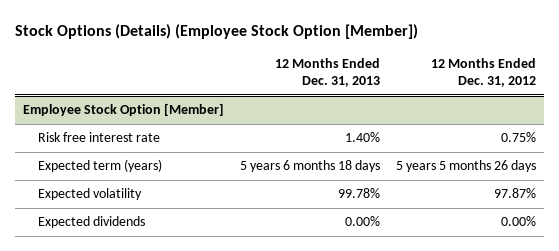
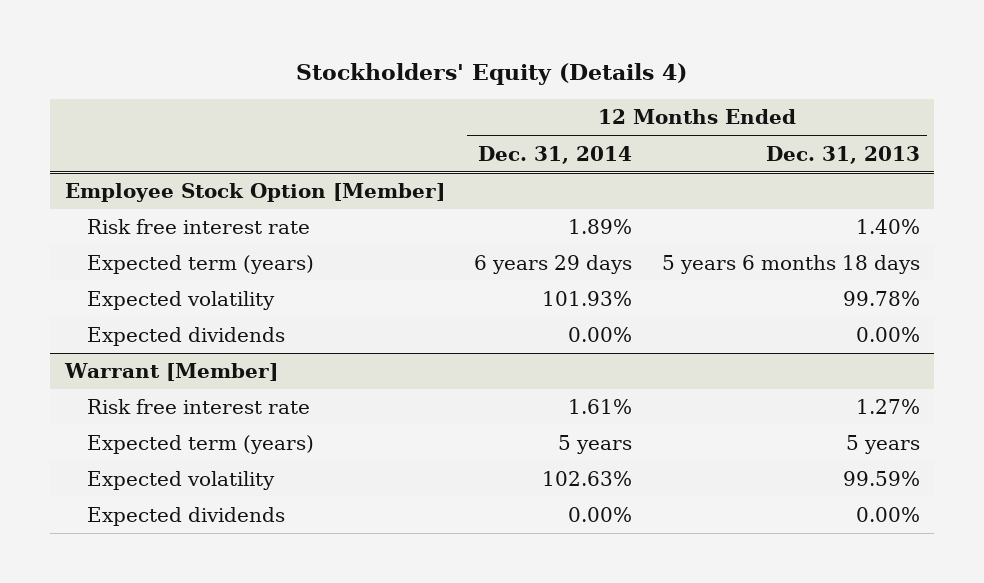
- Stock Options (Details) (Employee Stock Option [Member])
+ Stockholders' Equity (Details 4)
- | 12 Months Ended Dec. 31, 2013 | 12 Months Ended Dec. 31, 2012
+ | 12 Months Ended Dec. 31, 2014 | 12 Months Ended Dec. 31, 2013
+ Warrant [Member]
+ Risk free interest rate | 1.61% | 1.27%
+ Expected term (years) | 5 years | 5 years
+ Expected volatility | 102.63% | 99.59%
+ Expected dividends | 0.00% | 0.00%

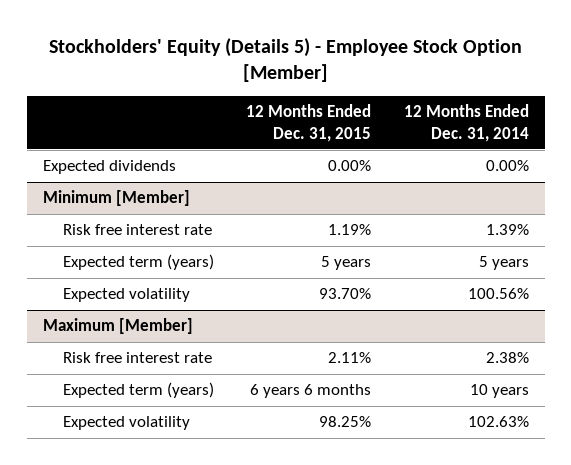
- Stockholders' Equity (Details 4)
+ Stockholders' Equity (Details 5) - Employee Stock Option [Member]
- | 12 Months Ended Dec. 31, 2014 | 12 Months Ended Dec. 31, 2013
+ | 12 Months Ended Dec. 31, 2015 | 12 Months Ended Dec. 31, 2014
- Employee Stock Option [Member]
- Risk free interest rate | 1.89% | 1.40%
- Expected term (years) | 6 years 29 days | 5 years 6 months 18 days
- Expected volatility | 101.93% | 99.78%
- Warrant [Member]
- Risk free interest rate | 1.61% | 1.27%
+ Minimum [Member]
+ Risk free interest rate | 1.19% | 1.39%
+ Expected volatility | 93.70% | 100.56%
+ Maximum [Member]
+ Risk free interest rate | 2.11% | 2.38%
+ Expected term (years) | 6 years 6 months | 10 years
- Expected dividends | 0.00% | 0.00%

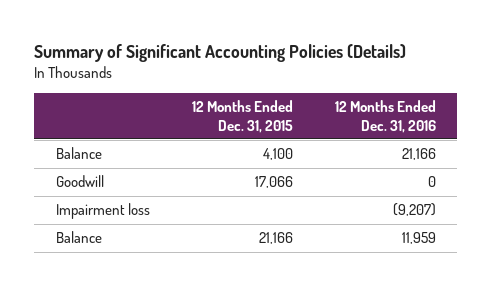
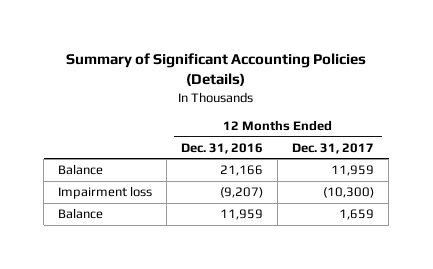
- | 12 Months Ended Dec. 31, 2015 | 12 Months Ended Dec. 31, 2016
+ | 12 Months Ended Dec. 31, 2016 | 12 Months Ended Dec. 31, 2017
- Goodwill | 17,066 | 0

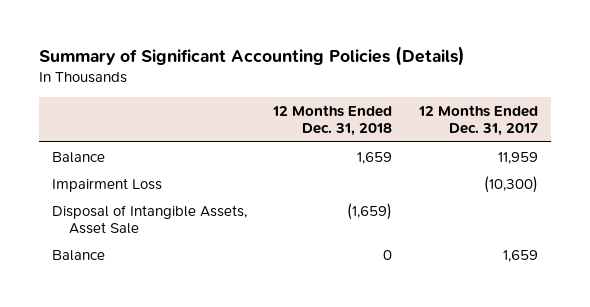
- | 12 Months Ended Dec. 31, 2016 | 12 Months Ended Dec. 31, 2017
+ | 12 Months Ended Dec. 31, 2018 | 12 Months Ended Dec. 31, 2017
- Impairment loss | (9,207) | (10,300)
+ Impairment Loss | | (10,300)
+ Disposal of Intangible Assets, Asset Sale | (1,659) |

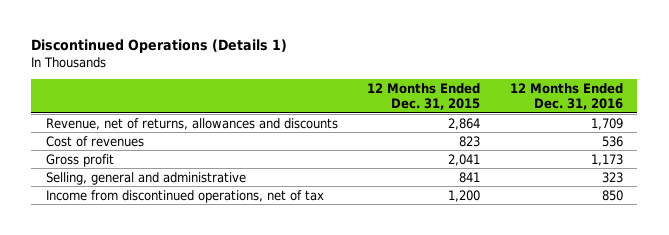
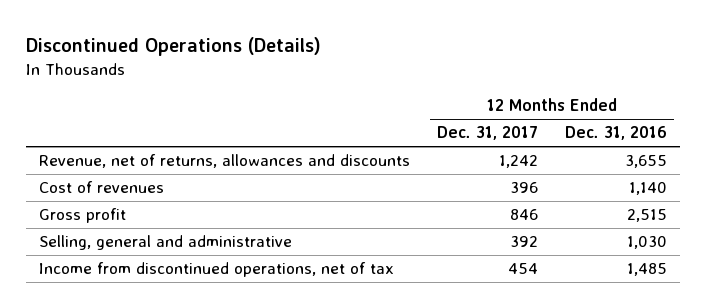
- Discontinued Operations (Details 1)
+ Discontinued Operations (Details)
- | 12 Months Ended Dec. 31, 2015 | 12 Months Ended Dec. 31, 2016
+ | 12 Months Ended Dec. 31, 2017 | 12 Months Ended Dec. 31, 2016
- Revenue, net of returns, allowances and discounts | 2,864 | 1,709
- Cost of revenues | 823 | 536
- Gross profit | 2,041 | 1,173
- Selling, general and administrative | 841 | 323
- Income from discontinued operations, net of tax | 1,200 | 850
+ Revenue, net of returns, allowances and discounts | 1,242 | 3,655
+ Cost of revenues | 396 | 1,140
+ Gross profit | 846 | 2,515
+ Selling, general and administrative | 392 | 1,030
+ Income from discontinued operations, net of tax | 454 | 1,485

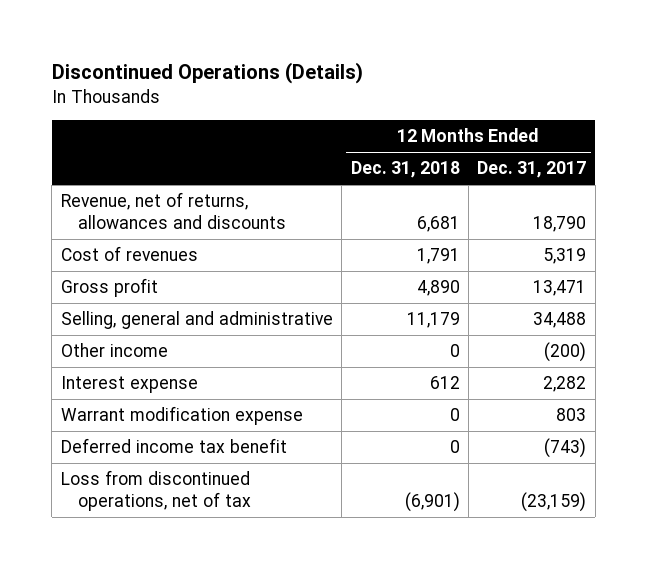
- | 12 Months Ended Dec. 31, 2017 | 12 Months Ended Dec. 31, 2016
+ | 12 Months Ended Dec. 31, 2018 | 12 Months Ended Dec. 31, 2017
- Revenue, net of returns, allowances and discounts | 1,242 | 3,655
- Cost of revenues | 396 | 1,140
- Gross profit | 846 | 2,515
- Selling, general and administrative | 392 | 1,030
- Income from discontinued operations, net of tax | 454 | 1,485
+ Revenue, net of returns, allowances and discounts | 6,681 | 18,790
+ Cost of revenues | 1,791 | 5,319
+ Gross profit | 4,890 | 13,471
+ Selling, general and administrative | 11,179 | 34,488
+ Other income | 0 | (200)
+ Interest expense | 612 | 2,282
+ Warrant modification expense | 0 | 803
+ Deferred income tax benefit | 0 | (743)
+ Loss from discontinued operations, net of tax | (6,901) | (23,159)

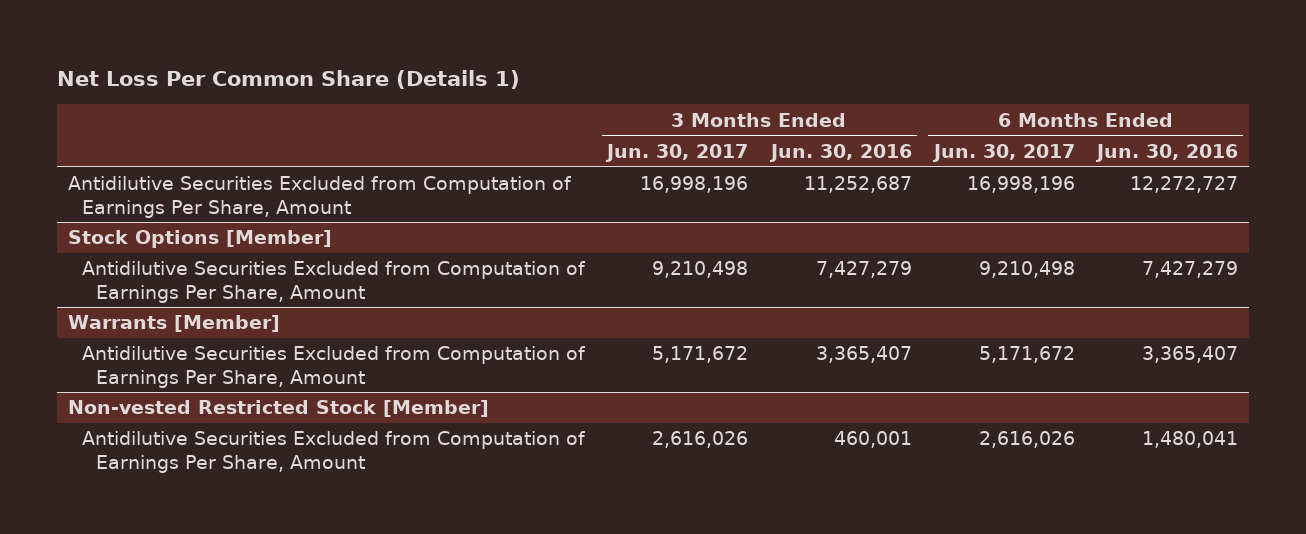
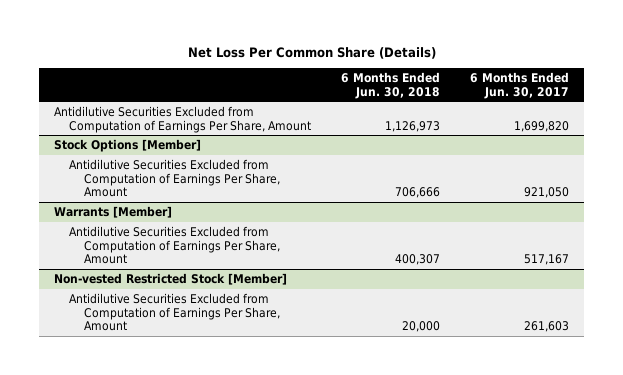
- Net Loss Per Common Share (Details 1)
+ Net Loss Per Common Share (Details)
- | 3 Months Ended Jun. 30, 2017 | 3 Months Ended Jun. 30, 2016 | 6 Months Ended Jun. 30, 2017 | 6 Months Ended Jun. 30, 2016
+ | 6 Months Ended Jun. 30, 2018 | 6 Months Ended Jun. 30, 2017
- Antidilutive Securities Excluded from Computation of Earnings Per Share, Amount | 16,998,196 | 11,252,687 | 16,998,196 | 12,272,727
+ Antidilutive Securities Excluded from Computation of Earnings Per Share, Amount | 1,126,973 | 1,699,820
@ Stock Options [Member]
- Antidilutive Securities Excluded from Computation of Earnings Per Share, Amount | 9,210,498 | 7,427,279 | 9,210,498 | 7,427,279
+ Antidilutive Securities Excluded from Computation of Earnings Per Share, Amount | 706,666 | 921,050
@ Warrants [Member]
- Antidilutive Securities Excluded from Computation of Earnings Per Share, Amount | 5,171,672 | 3,365,407 | 5,171,672 | 3,365,407
+ Antidilutive Securities Excluded from Computation of Earnings Per Share, Amount | 400,307 | 517,167
@ Non-vested Restricted Stock [Member]
- Antidilutive Securities Excluded from Computation of Earnings Per Share, Amount | 2,616,026 | 460,001 | 2,616,026 | 1,480,041
+ Antidilutive Securities Excluded from Computation of Earnings Per Share, Amount | 20,000 | 261,603

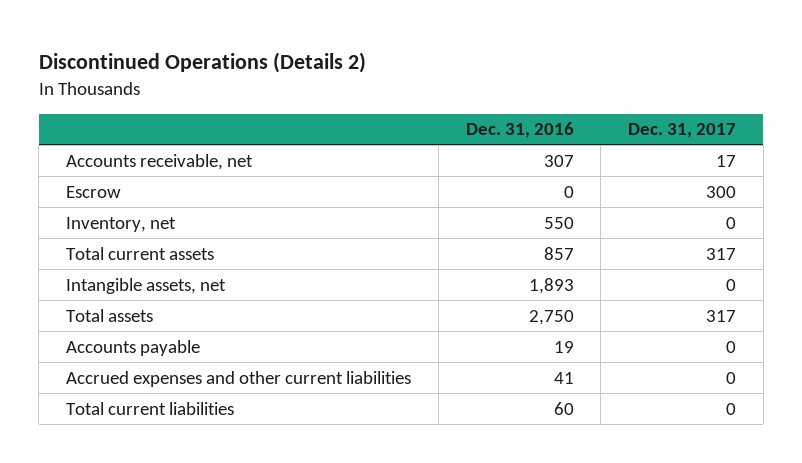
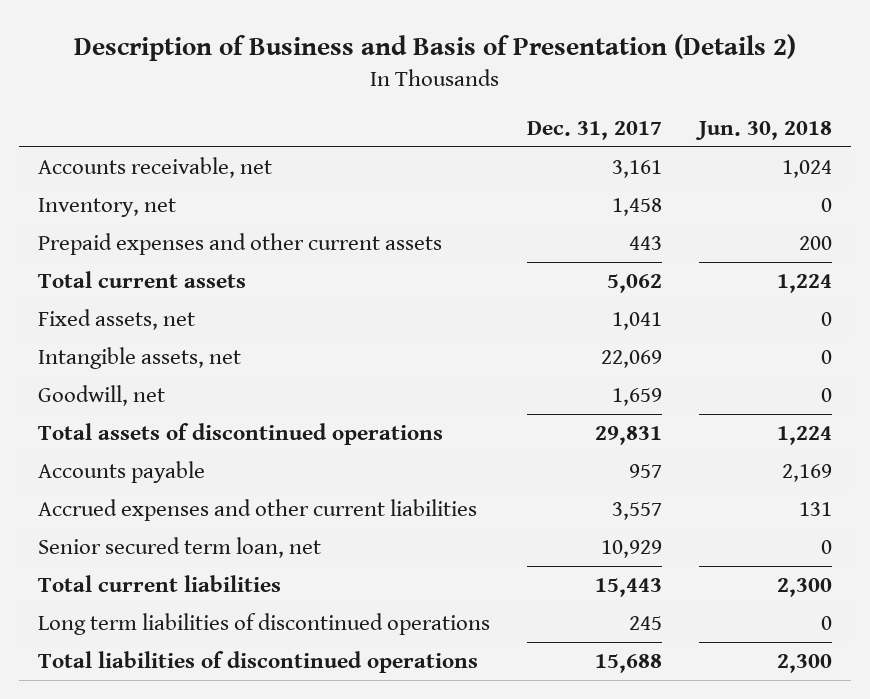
- Discontinued Operations (Details 2)
+ Description of Business and Basis of Presentation (Details 2)
- | Dec. 31, 2016 | Dec. 31, 2017
+ | Dec. 31, 2017 | Jun. 30, 2018
- Accounts receivable, net | 307 | 17
- Escrow | 0 | 300
- Inventory, net | 550 | 0
- Total current assets | 857 | 317
- Intangible assets, net | 1,893 | 0
- Total assets | 2,750 | 317
- Accounts payable | 19 | 0
- Accrued expenses and other current liabilities | 41 | 0
- Total current liabilities | 60 | 0
+ Accounts receivable, net | 3,161 | 1,024
+ Inventory, net | 1,458 | 0
+ Prepaid expenses and other current assets | 443 | 200
+ Total current assets | 5,062 | 1,224
+ Fixed assets, net | 1,041 | 0
+ Intangible assets, net | 22,069 | 0
+ Goodwill, net | 1,659 | 0
+ Total assets of discontinued operations | 29,831 | 1,224
+ Accounts payable | 957 | 2,169
+ Accrued expenses and other current liabilities | 3,557 | 131
+ Senior secured term loan, net | 10,929 | 0
+ Total current liabilities | 15,443 | 2,300
+ Long term liabilities of discontinued operations | 245 | 0
+ Total liabilities of discontinued operations | 15,688 | 2,300

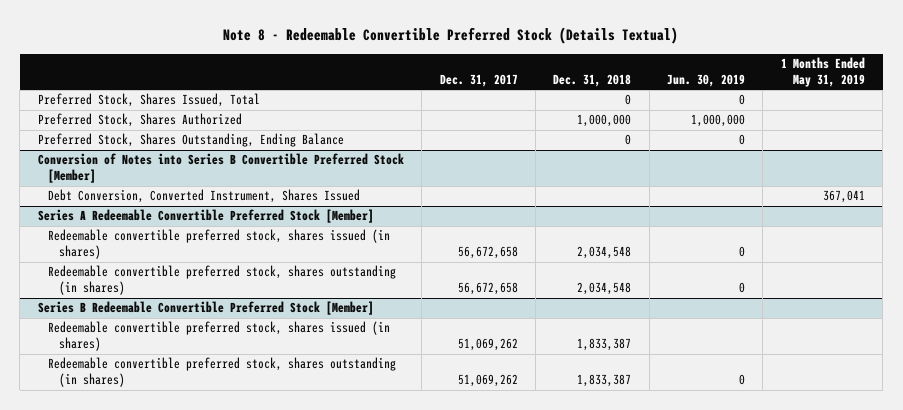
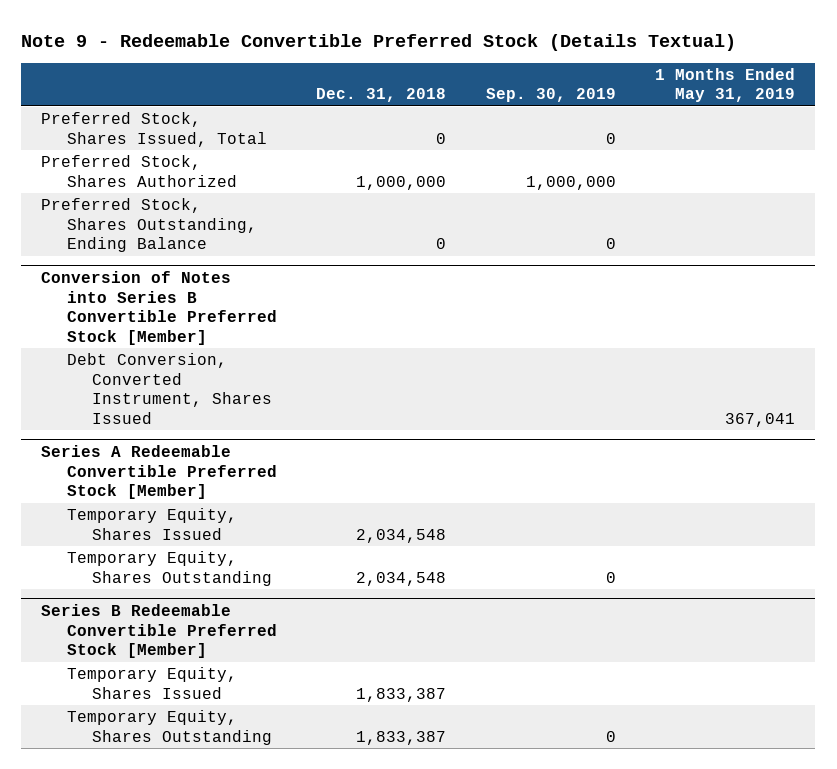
- Note 8 - Redeemable Convertible Preferred Stock (Details Textual)
+ Note 9 - Redeemable Convertible Preferred Stock (Details Textual)
- | Dec. 31, 2017 | Dec. 31, 2018 | Jun. 30, 2019 | 1 Months Ended May 31, 2019
+ | Dec. 31, 2018 | Sep. 30, 2019 | 1 Months Ended May 31, 2019
@ Series A Redeemable Convertible Preferred Stock [Member]
- Redeemable convertible preferred stock, shares issued (in shares) | 56,672,658 | 2,034,548 | 0 |
- Redeemable convertible preferred stock, shares outstanding (in shares) | 56,672,658 | 2,034,548 | 0 |
+ Temporary Equity, Shares Issued | 2,034,548 | |
+ Temporary Equity, Shares Outstanding | 2,034,548 | 0 |
@ Series B Redeemable Convertible Preferred Stock [Member]
- Redeemable convertible preferred stock, shares issued (in shares) | 51,069,262 | 1,833,387 | |
- Redeemable convertible preferred stock, shares outstanding (in shares) | 51,069,262 | 1,833,387 | 0 |
+ Temporary Equity, Shares Issued | 1,833,387 | |
+ Temporary Equity, Shares Outstanding | 1,833,387 | 0 |

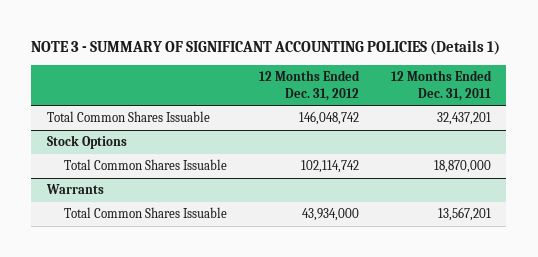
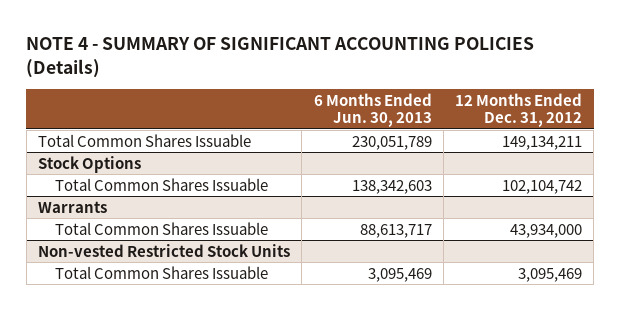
- NOTE 3 - SUMMARY OF SIGNIFICANT ACCOUNTING POLICIES (Details 1)
+ NOTE 4 - SUMMARY OF SIGNIFICANT ACCOUNTING POLICIES (Details)
- | 12 Months Ended Dec. 31, 2012 | 12 Months Ended Dec. 31, 2011
+ | 6 Months Ended Jun. 30, 2013 | 12 Months Ended Dec. 31, 2012
- Total Common Shares Issuable | 146,048,742 | 32,437,201
+ Total Common Shares Issuable | 230,051,789 | 149,134,211
@ Stock Options
- Total Common Shares Issuable | 102,114,742 | 18,870,000
+ Total Common Shares Issuable | 138,342,603 | 102,104,742
+ Non-vested Restricted Stock Units
+ Total Common Shares Issuable | 3,095,469 | 3,095,469

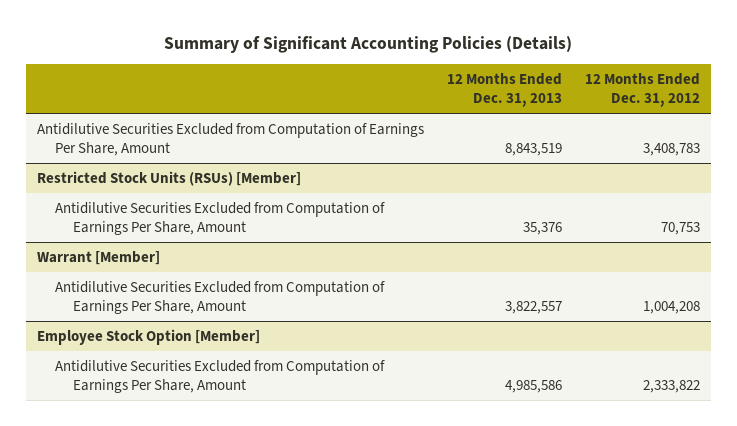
- NOTE 4 - SUMMARY OF SIGNIFICANT ACCOUNTING POLICIES (Details)
+ Summary of Significant Accounting Policies (Details)
- | 6 Months Ended Jun. 30, 2013 | 12 Months Ended Dec. 31, 2012
+ | 12 Months Ended Dec. 31, 2013 | 12 Months Ended Dec. 31, 2012
- Total Common Shares Issuable | 230,051,789 | 149,134,211
- Stock Options
- Total Common Shares Issuable | 138,342,603 | 102,104,742
- Warrants
- Total Common Shares Issuable | 88,613,717 | 43,934,000
- Non-vested Restricted Stock Units
- Total Common Shares Issuable | 3,095,469 | 3,095,469
+ Antidilutive Securities Excluded from Computation of Earnings Per Share, Amount | 8,843,519 | 3,408,783
+ Restricted Stock Units (RSUs) [Member]
+ Antidilutive Securities Excluded from Computation of Earnings Per Share, Amount | 35,376 | 70,753
+ Warrant [Member]
+ Antidilutive Securities Excluded from Computation of Earnings Per Share, Amount | 3,822,557 | 1,004,208
+ Employee Stock Option [Member]
+ Antidilutive Securities Excluded from Computation of Earnings Per Share, Amount | 4,985,586 | 2,333,822

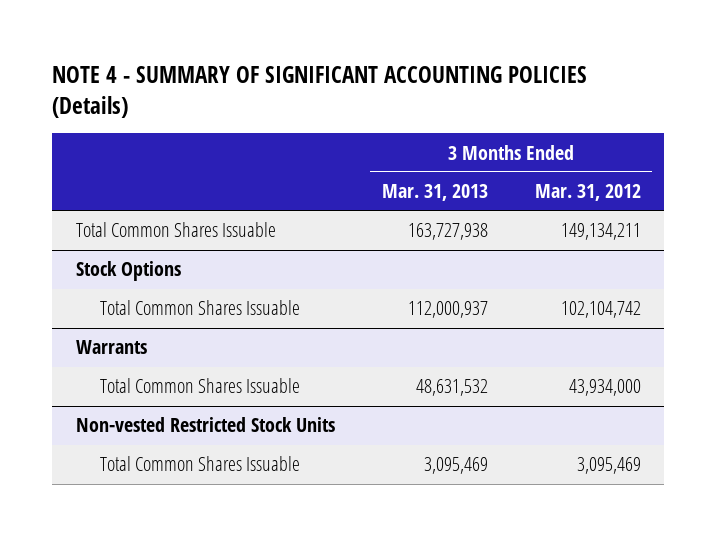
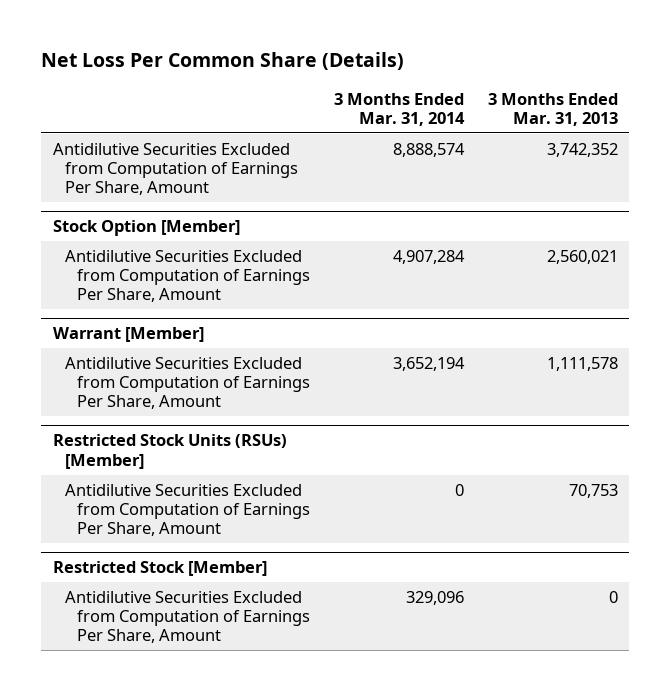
- NOTE 4 - SUMMARY OF SIGNIFICANT ACCOUNTING POLICIES (Details)
+ Net Loss Per Common Share (Details)
- | 3 Months Ended Mar. 31, 2013 | 3 Months Ended Mar. 31, 2012
+ | 3 Months Ended Mar. 31, 2014 | 3 Months Ended Mar. 31, 2013
- Total Common Shares Issuable | 163,727,938 | 149,134,211
- Stock Options
- Total Common Shares Issuable | 112,000,937 | 102,104,742
- Warrants
- Total Common Shares Issuable | 48,631,532 | 43,934,000
- Non-vested Restricted Stock Units
- Total Common Shares Issuable | 3,095,469 | 3,095,469
+ Antidilutive Securities Excluded from Computation of Earnings Per Share, Amount | 8,888,574 | 3,742,352
+ Stock Option [Member]
+ Antidilutive Securities Excluded from Computation of Earnings Per Share, Amount | 4,907,284 | 2,560,021
+ Warrant [Member]
+ Antidilutive Securities Excluded from Computation of Earnings Per Share, Amount | 3,652,194 | 1,111,578
+ Restricted Stock Units (RSUs) [Member]
+ Antidilutive Securities Excluded from Computation of Earnings Per Share, Amount | 0 | 70,753
+ Restricted Stock [Member]
+ Antidilutive Securities Excluded from Computation of Earnings Per Share, Amount | 329,096 | 0

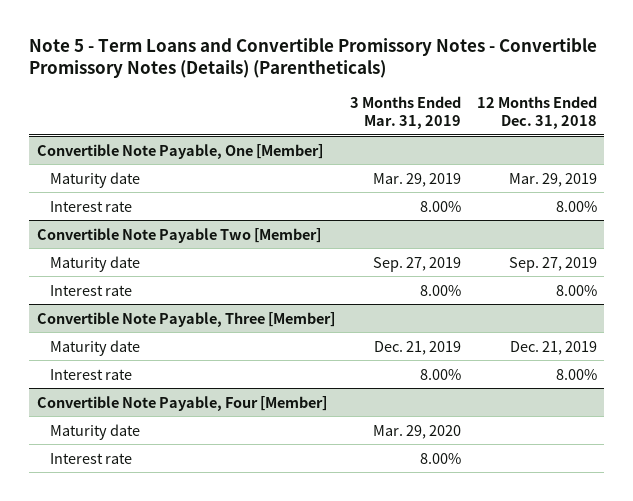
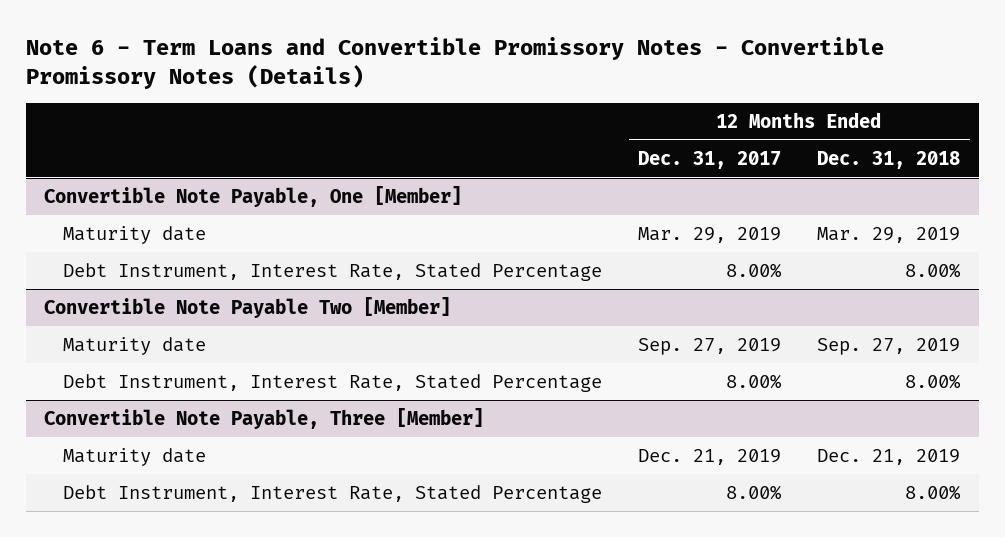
- Note 5 - Term Loans and Convertible Promissory Notes - Convertible Promissory Notes (Details) (Parentheticals)
+ Note 6 - Term Loans and Convertible Promissory Notes - Convertible Promissory Notes (Details)
- | 3 Months Ended Mar. 31, 2019 | 12 Months Ended Dec. 31, 2018
+ | 12 Months Ended Dec. 31, 2017 | 12 Months Ended Dec. 31, 2018
@ Convertible Note Payable, One [Member]
- Interest rate | 8.00% | 8.00%
+ Debt Instrument, Interest Rate, Stated Percentage | 8.00% | 8.00%
@ Convertible Note Payable Two [Member]
- Interest rate | 8.00% | 8.00%
+ Debt Instrument, Interest Rate, Stated Percentage | 8.00% | 8.00%
@ Convertible Note Payable, Three [Member]
- Interest rate | 8.00% | 8.00%
- Convertible Note Payable, Four [Member]
- Maturity date | Mar. 29, 2020 |
- Interest rate | 8.00% |
@ Convertible Note Payable, Three [Member]
+ Debt Instrument, Interest Rate, Stated Percentage | 8.00% | 8.00%

